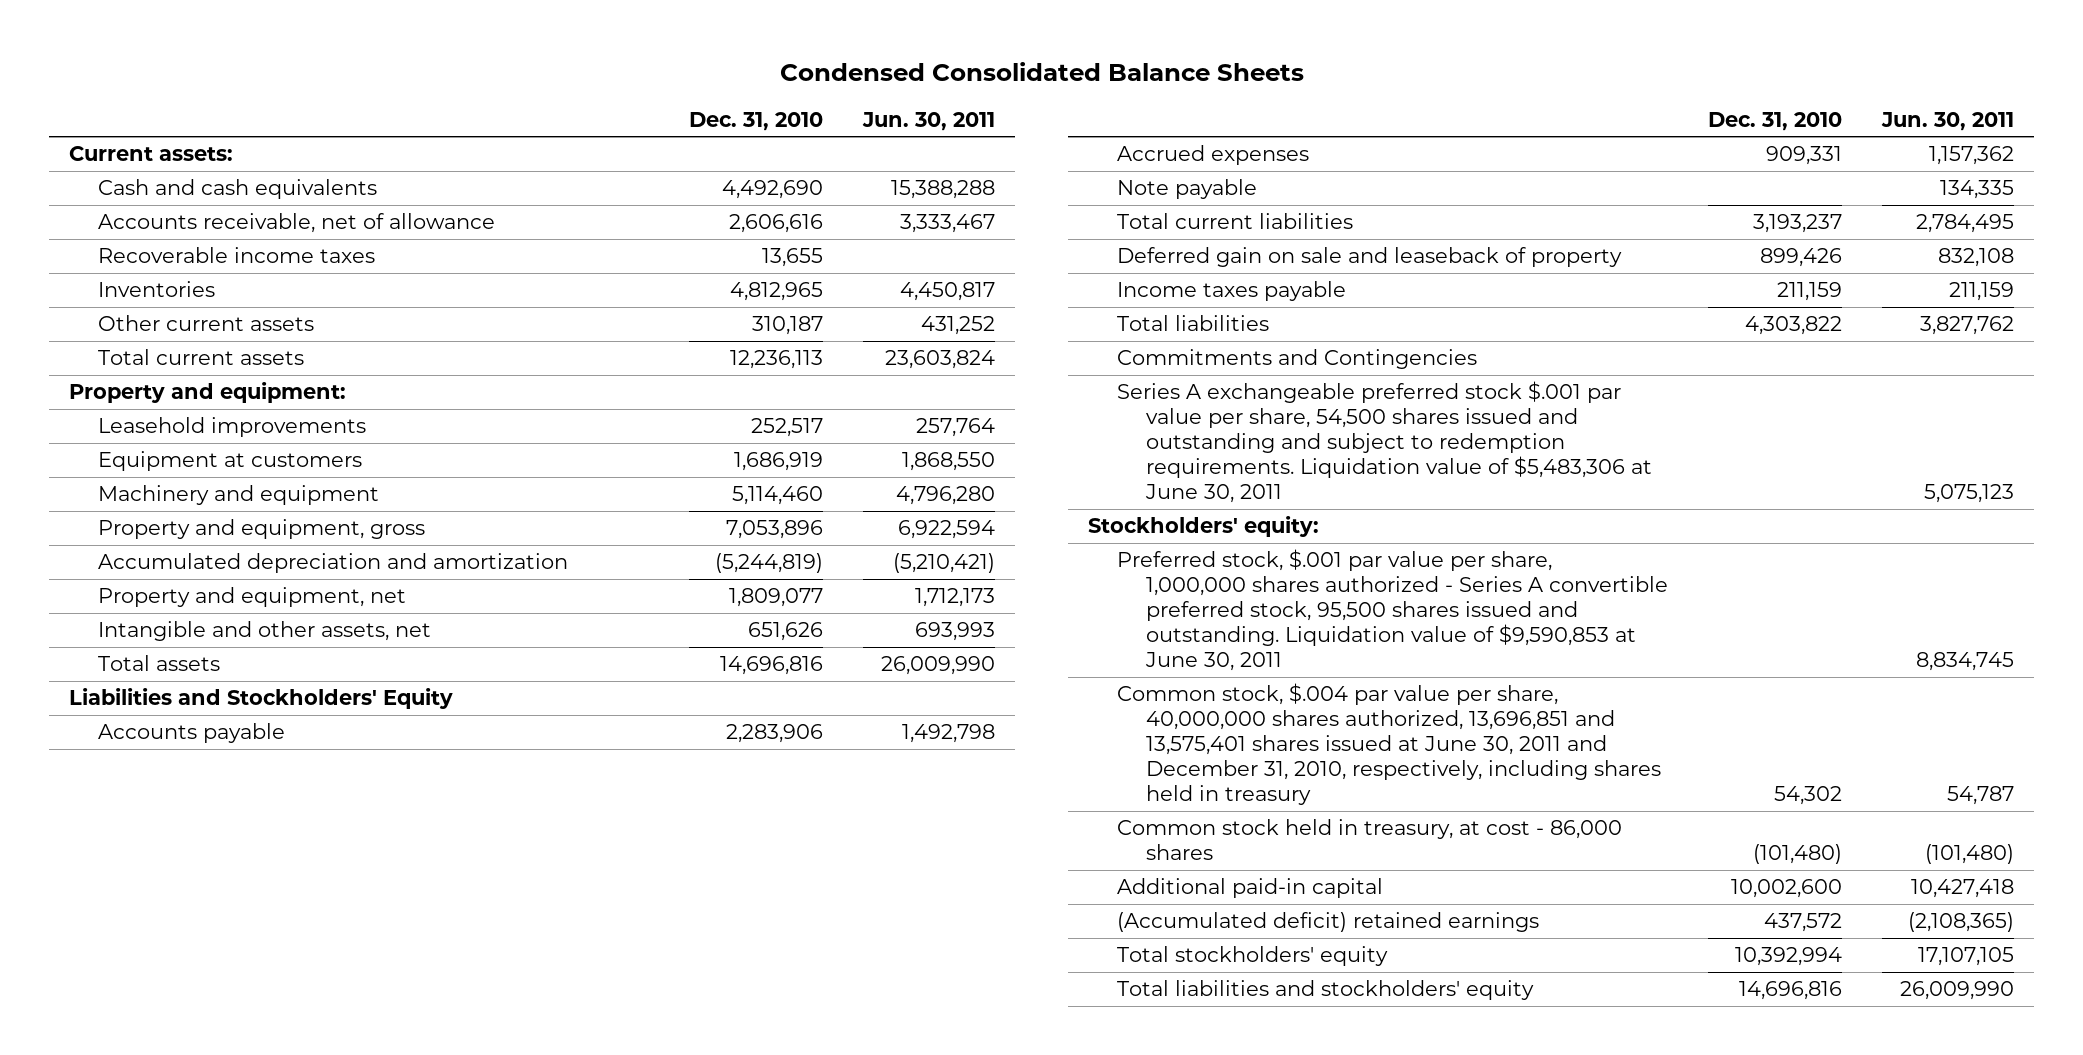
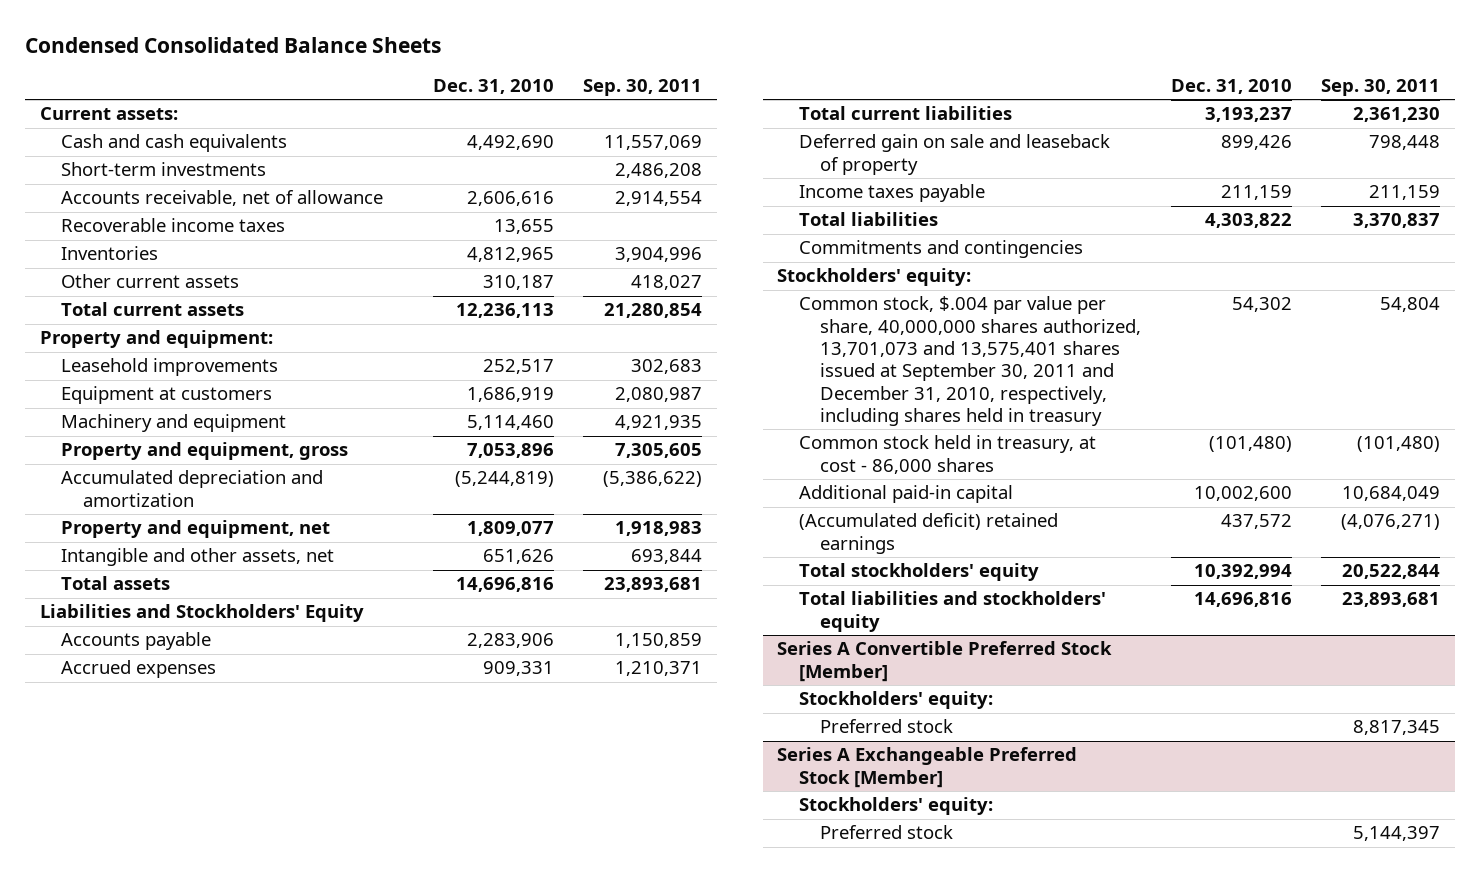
- | Dec. 31, 2010 | Jun. 30, 2011
+ | Dec. 31, 2010 | Sep. 30, 2011
+ Short-term investments | | 2,486,208
- Note payable | | 134,335
- Commitments and Contingencies
- Series A exchangeable preferred stock $.001 par value per share, 54,500 shares issued and outstanding and subject to redemption requirements. Liquidation value of $5,483,306 at June 30, 2011 | | 5,075,123
+ Commitments and contingencies
- Preferred stock, $.001 par value per share, 1,000,000 shares authorized - Series A convertible preferred stock, 95,500 shares issued and outstanding. Liquidation value of $9,590,853 at June 30, 2011 | | 8,834,745
- Common stock, $.004 par value per share, 40,000,000 shares authorized, 13,696,851 and 13,575,401 shares issued at June 30, 2011 and December 31, 2010, respectively, including shares held in treasury | 54,302 | 54,787
+ Common stock, $.004 par value per share, 40,000,000 shares authorized, 13,701,073 and 13,575,401 shares issued at September 30, 2011 and December 31, 2010, respectively, including shares held in treasury | 54,302 | 54,804
+ Series A Convertible Preferred Stock [Member]
+ Stockholders' equity:
+ Preferred stock | | 8,817,345
+ Series A Exchangeable Preferred Stock [Member]
+ Stockholders' equity:
+ Preferred stock | | 5,144,397

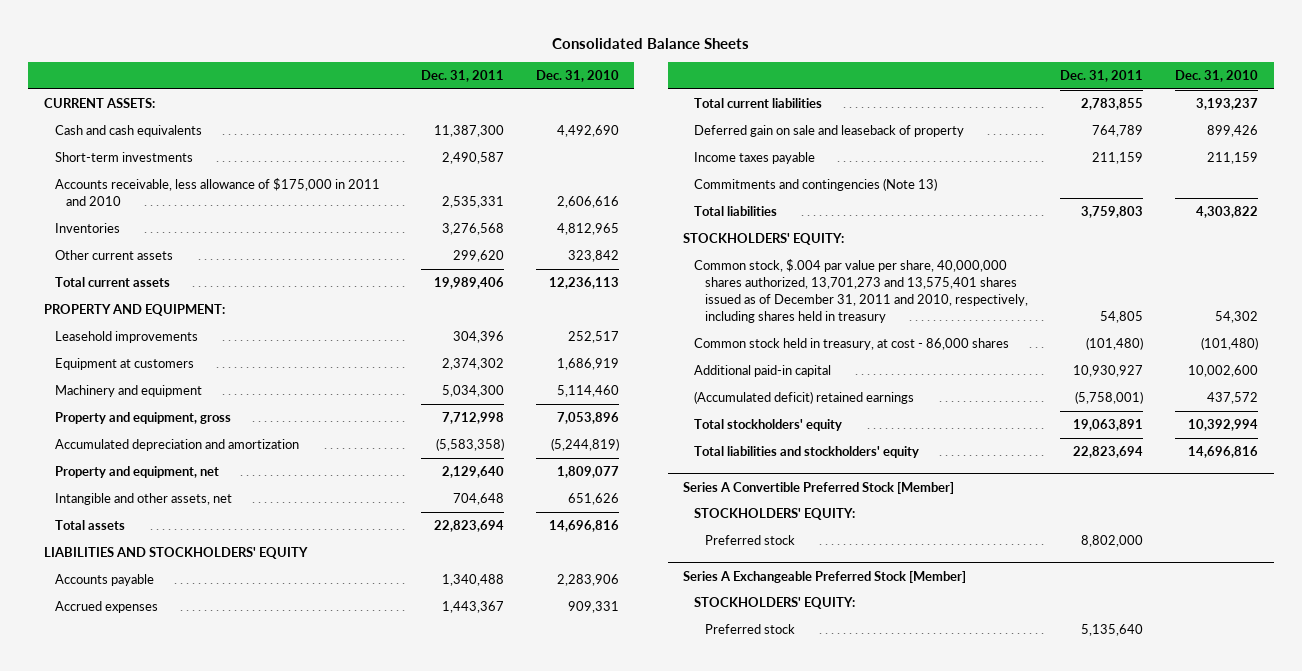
- Condensed Consolidated Balance Sheets
+ Consolidated Balance Sheets
- | Dec. 31, 2010 | Sep. 30, 2011
+ | Dec. 31, 2011 | Dec. 31, 2010
- Current assets:
+ CURRENT ASSETS:
- Accounts receivable, net of allowance | 2,606,616 | 2,914,554
- Recoverable income taxes | 13,655 |
+ Accounts receivable, less allowance of $175,000 in 2011 and 2010 | 2,535,331 | 2,606,616
- Other current assets | 310,187 | 418,027
+ Other current assets | 299,620 | 323,842
- Property and equipment:
+ PROPERTY AND EQUIPMENT:
- Liabilities and Stockholders' Equity
+ LIABILITIES AND STOCKHOLDERS' EQUITY
+ Commitments and contingencies (Note 13)
- Commitments and contingencies
- Stockholders' equity:
- Common stock, $.004 par value per share, 40,000,000 shares authorized, 13,701,073 and 13,575,401 shares issued at September 30, 2011 and December 31, 2010, respectively, including shares held in treasury | 54,302 | 54,804
+ STOCKHOLDERS' EQUITY:
+ Common stock, $.004 par value per share, 40,000,000 shares authorized, 13,701,273 and 13,575,401 shares issued as of December 31, 2011 and 2010, respectively, including shares held in treasury | 54,805 | 54,302
@ Series A Convertible Preferred Stock [Member]
- Stockholders' equity:
+ STOCKHOLDERS' EQUITY:
@ Series A Exchangeable Preferred Stock [Member]
- Stockholders' equity:
+ STOCKHOLDERS' EQUITY:

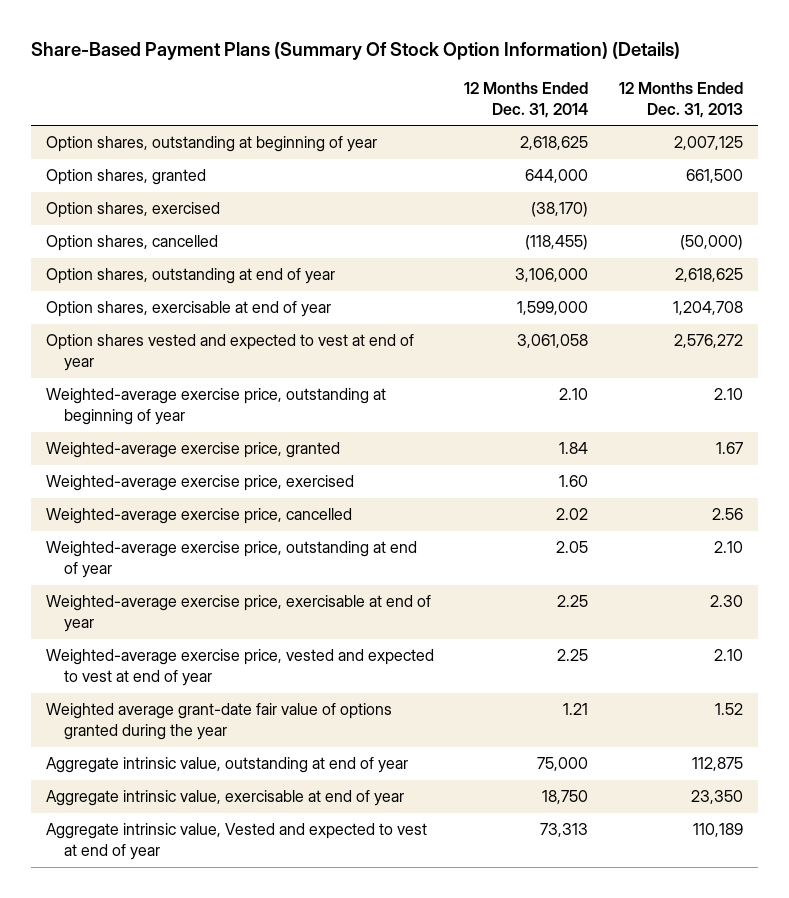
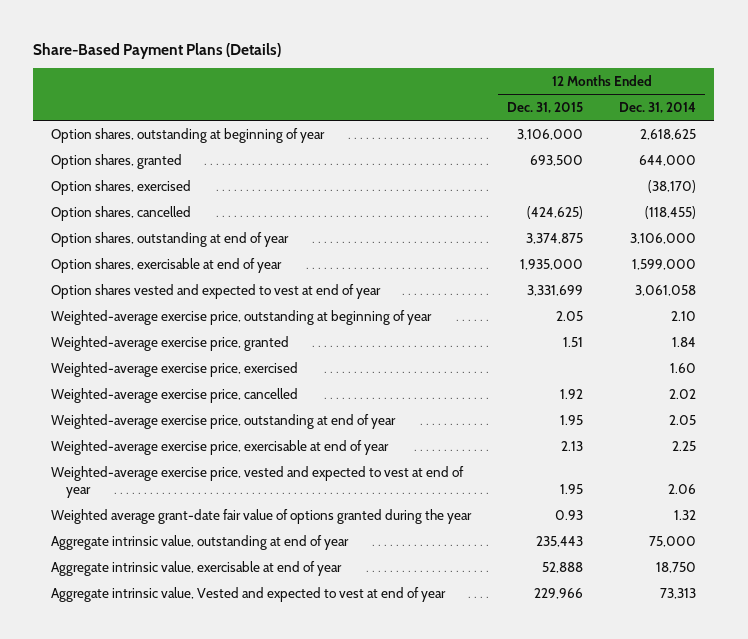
- Share-Based Payment Plans (Summary Of Stock Option Information) (Details)
+ Share-Based Payment Plans (Details)
- | 12 Months Ended Dec. 31, 2014 | 12 Months Ended Dec. 31, 2013
+ | 12 Months Ended Dec. 31, 2015 | 12 Months Ended Dec. 31, 2014
- Weighted-average exercise price, vested and expected to vest at end of year | 2.25 | 2.10
- Weighted average grant-date fair value of options granted during the year | 1.21 | 1.52
+ Weighted-average exercise price, vested and expected to vest at end of year | 1.95 | 2.06
+ Weighted average grant-date fair value of options granted during the year | 0.93 | 1.32

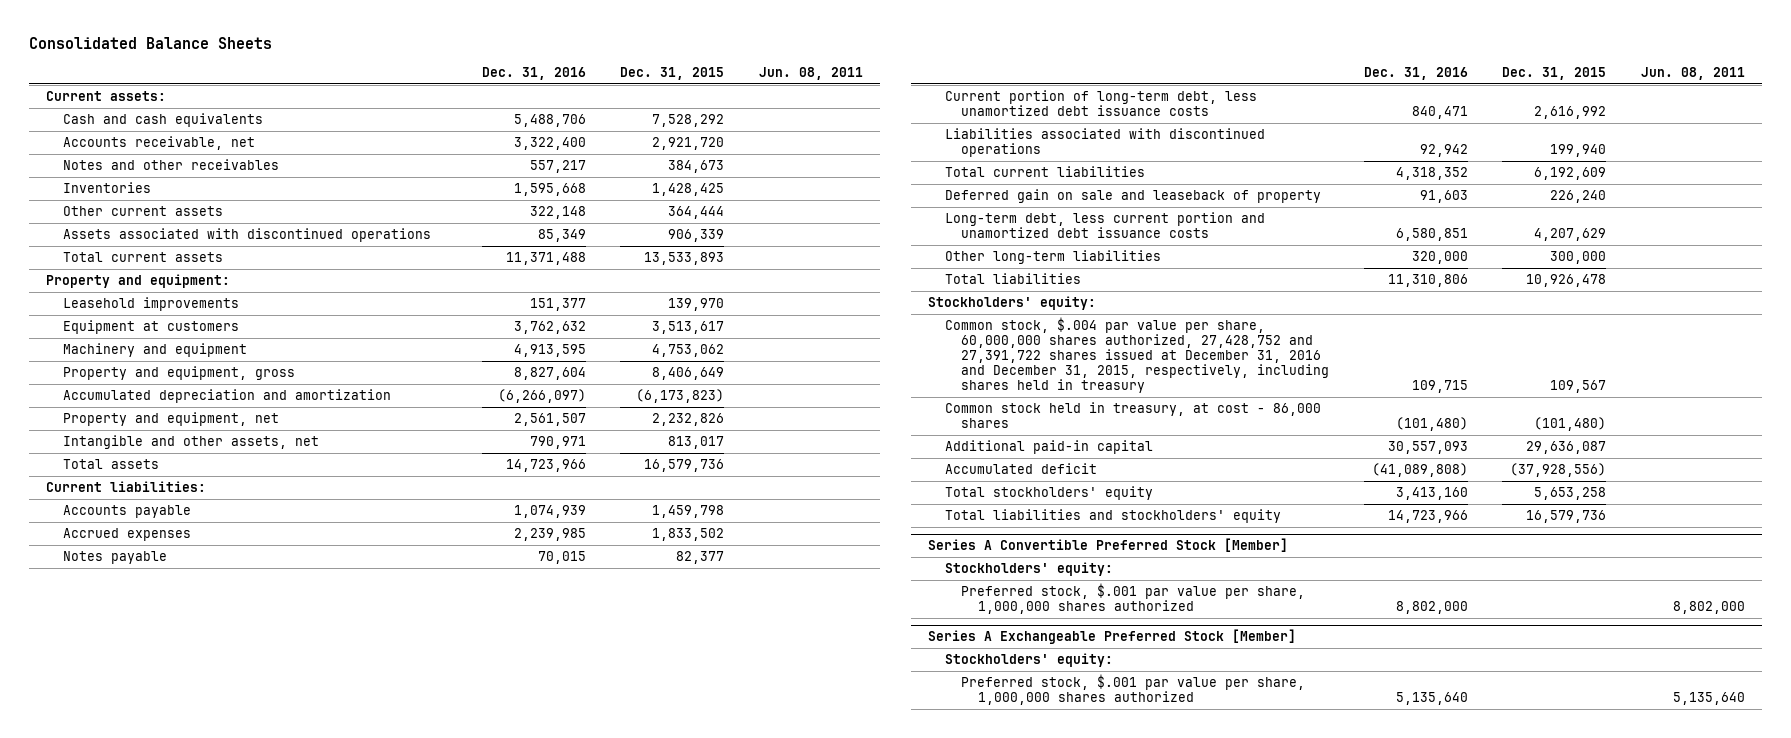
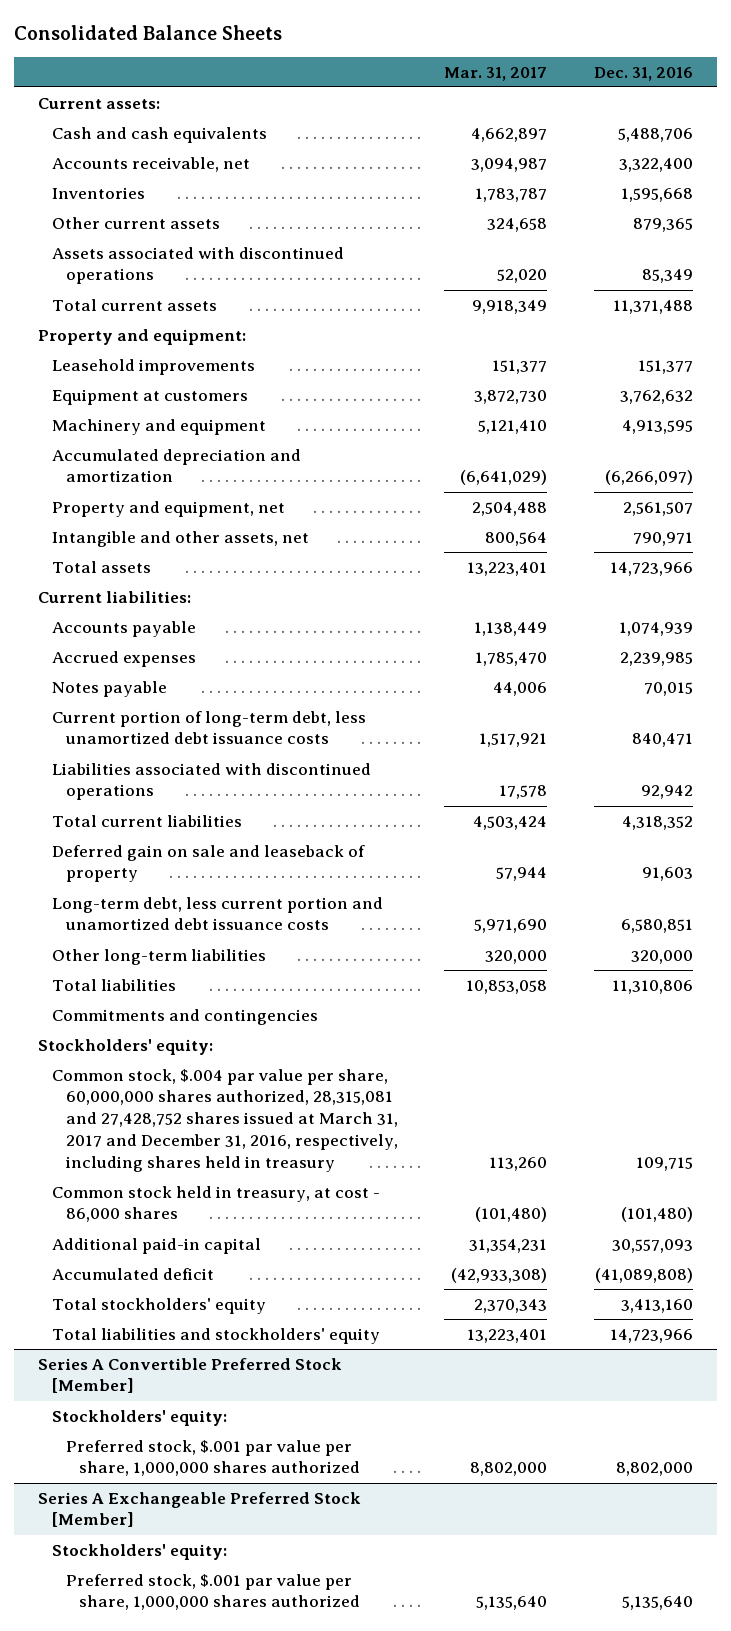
- | Dec. 31, 2016 | Dec. 31, 2015 | Jun. 08, 2011
+ | Mar. 31, 2017 | Dec. 31, 2016
- Notes and other receivables | 557,217 | 384,673 |
- Other current assets | 322,148 | 364,444 |
+ Other current assets | 324,658 | 879,365
- Property and equipment, gross | 8,827,604 | 8,406,649 |
+ Commitments and contingencies
- Common stock, $.004 par value per share, 60,000,000 shares authorized, 27,428,752 and 27,391,722 shares issued at December 31, 2016 and December 31, 2015, respectively, including shares held in treasury | 109,715 | 109,567 |
+ Common stock, $.004 par value per share, 60,000,000 shares authorized, 28,315,081 and 27,428,752 shares issued at March 31, 2017 and December 31, 2016, respectively, including shares held in treasury | 113,260 | 109,715

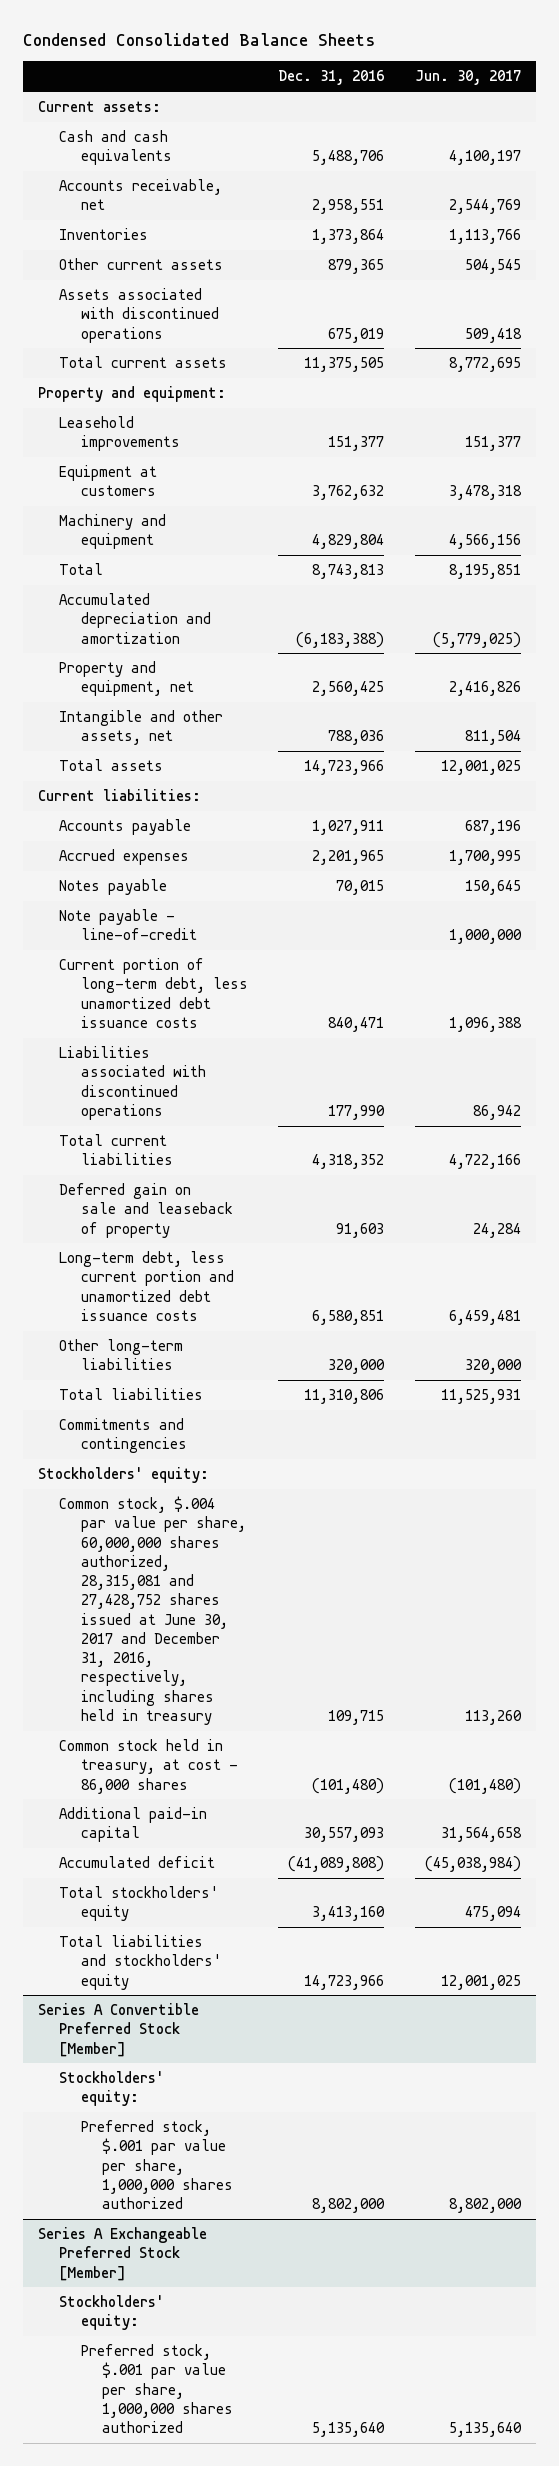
- Consolidated Balance Sheets
+ Condensed Consolidated Balance Sheets
- | Mar. 31, 2017 | Dec. 31, 2016
+ | Dec. 31, 2016 | Jun. 30, 2017
- Accounts receivable, net | 3,094,987 | 3,322,400
- Inventories | 1,783,787 | 1,595,668
+ Accounts receivable, net | 2,958,551 | 2,544,769
+ Inventories | 1,373,864 | 1,113,766
- Assets associated with discontinued operations | 52,020 | 85,349
- Total current assets | 9,918,349 | 11,371,488
+ Assets associated with discontinued operations | 675,019 | 509,418
+ Total current assets | 11,375,505 | 8,772,695
- Machinery and equipment | 5,121,410 | 4,913,595
- Accumulated depreciation and amortization | (6,641,029) | (6,266,097)
- Property and equipment, net | 2,504,488 | 2,561,507
- Intangible and other assets, net | 800,564 | 790,971
+ Machinery and equipment | 4,829,804 | 4,566,156
+ Total | 8,743,813 | 8,195,851
+ Accumulated depreciation and amortization | (6,183,388) | (5,779,025)
+ Property and equipment, net | 2,560,425 | 2,416,826
+ Intangible and other assets, net | 788,036 | 811,504
- Accounts payable | 1,138,449 | 1,074,939
- Accrued expenses | 1,785,470 | 2,239,985
+ Accounts payable | 1,027,911 | 687,196
+ Accrued expenses | 2,201,965 | 1,700,995
+ Note payable - line-of-credit | | 1,000,000
- Liabilities associated with discontinued operations | 17,578 | 92,942
+ Liabilities associated with discontinued operations | 177,990 | 86,942
- Common stock, $.004 par value per share, 60,000,000 shares authorized, 28,315,081 and 27,428,752 shares issued at March 31, 2017 and December 31, 2016, respectively, including shares held in treasury | 113,260 | 109,715
+ Common stock, $.004 par value per share, 60,000,000 shares authorized, 28,315,081 and 27,428,752 shares issued at June 30, 2017 and December 31, 2016, respectively, including shares held in treasury | 109,715 | 113,260

